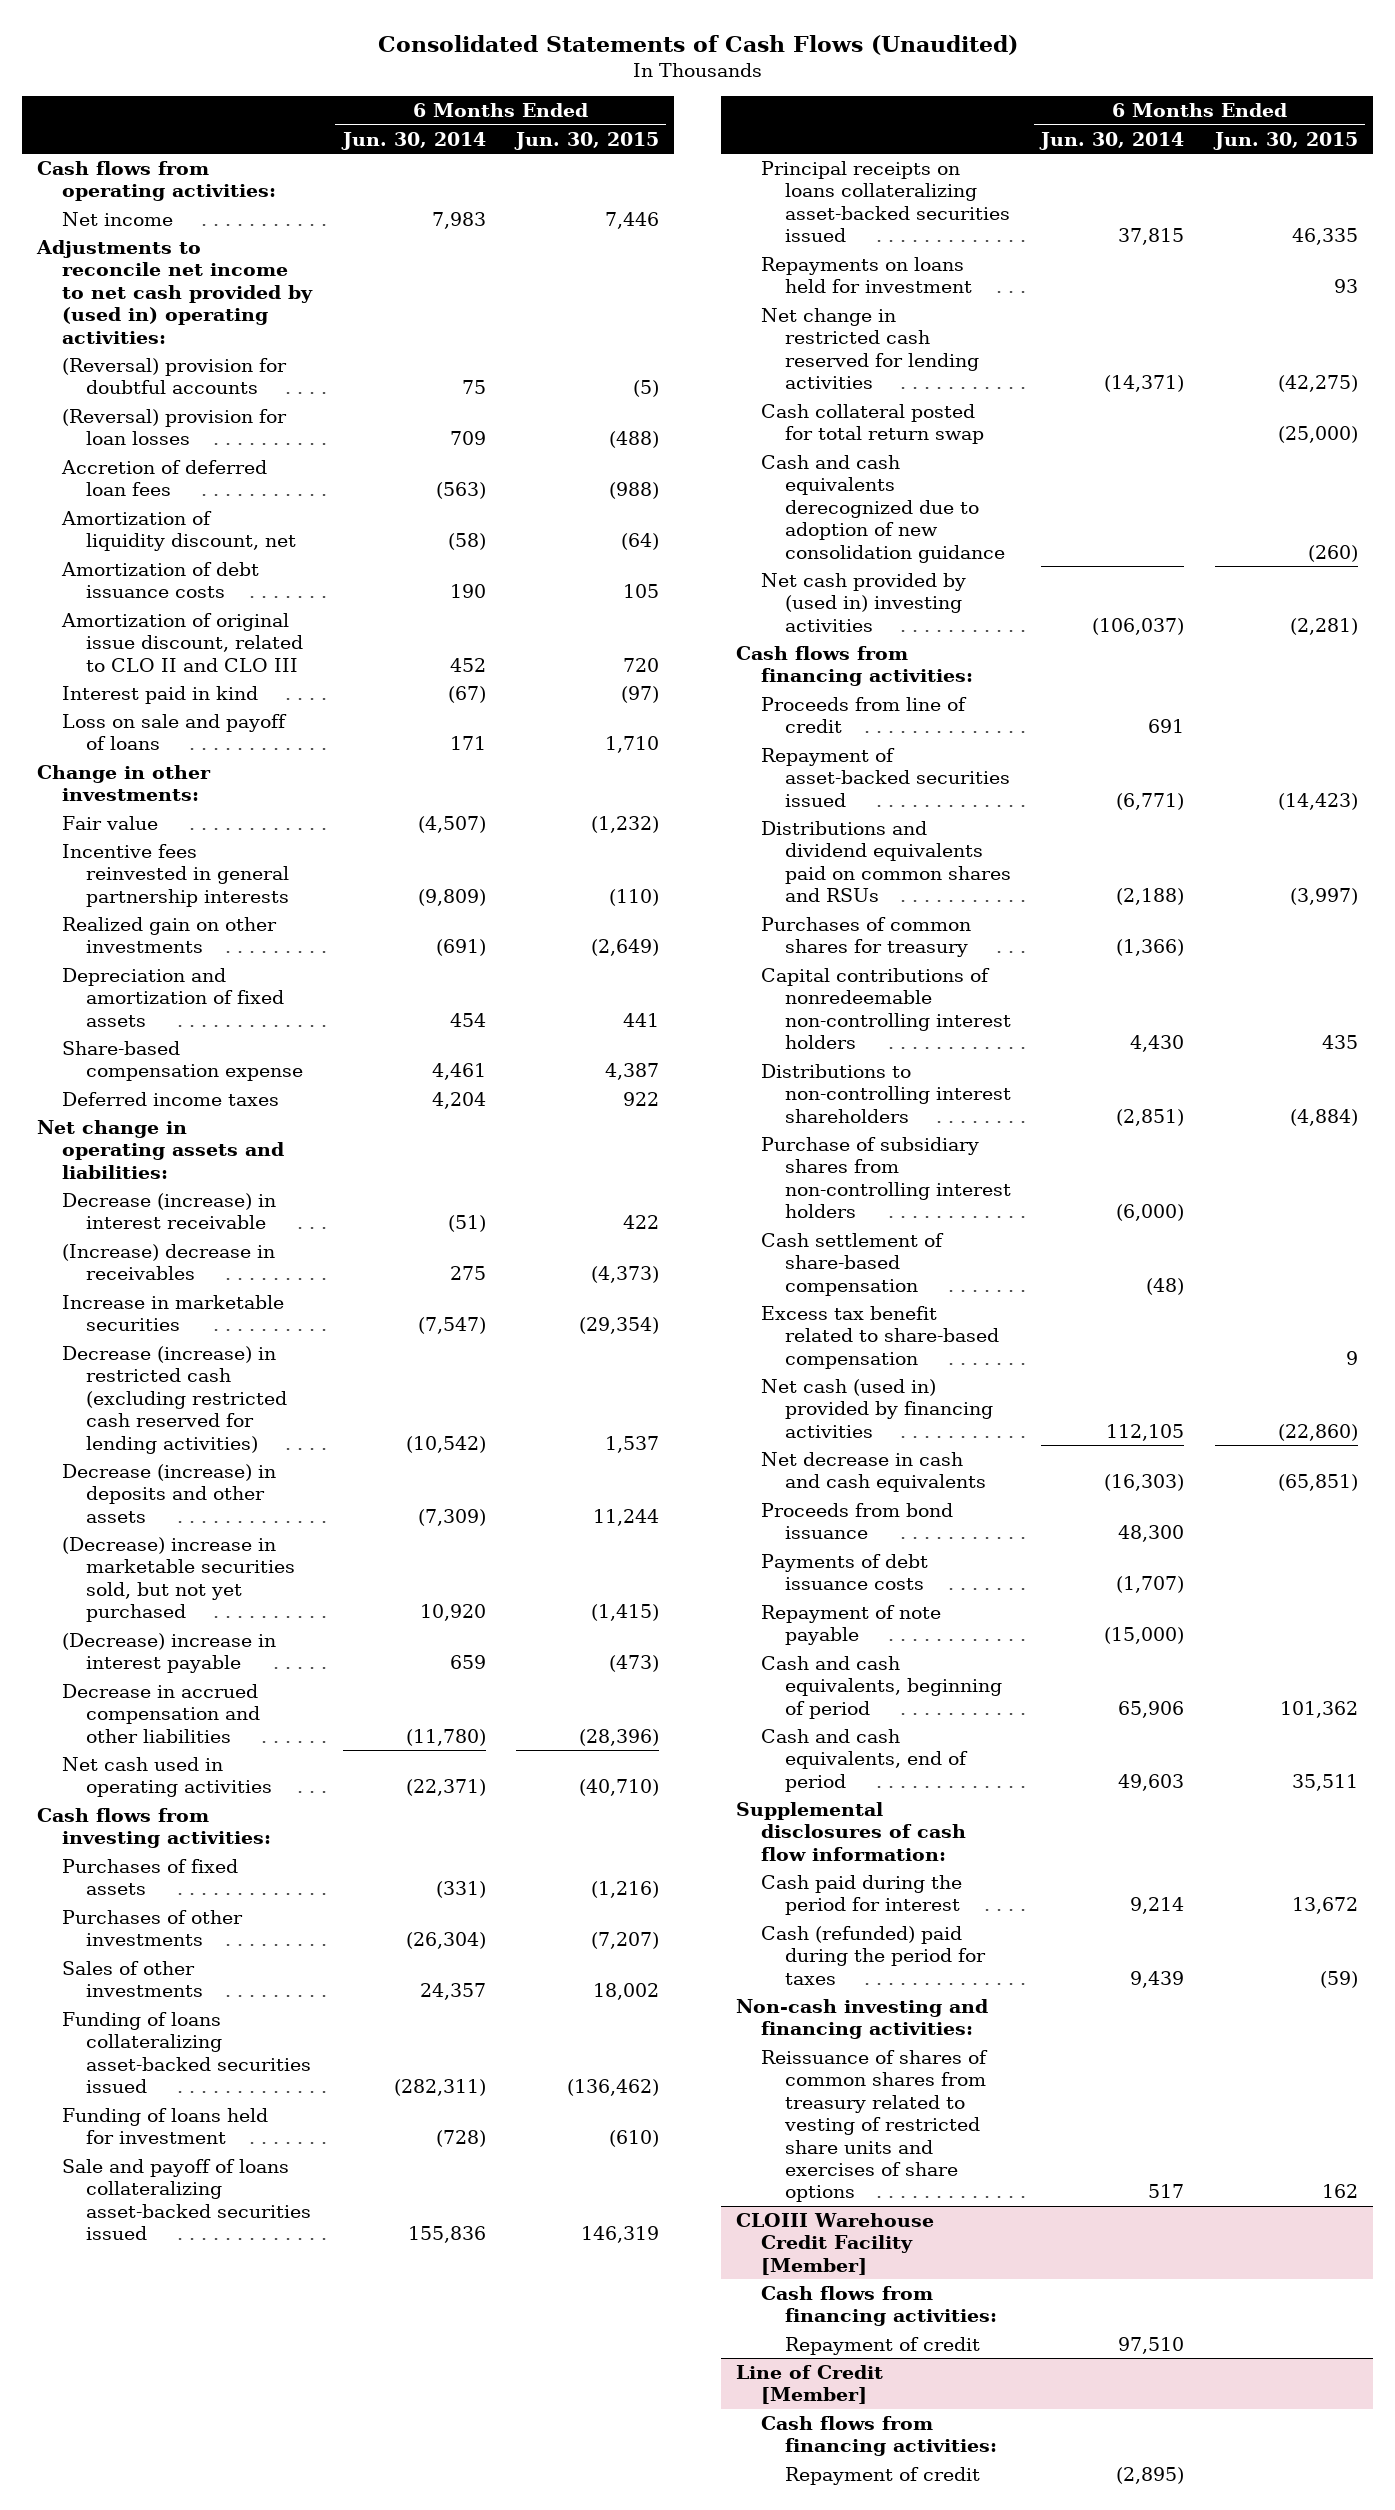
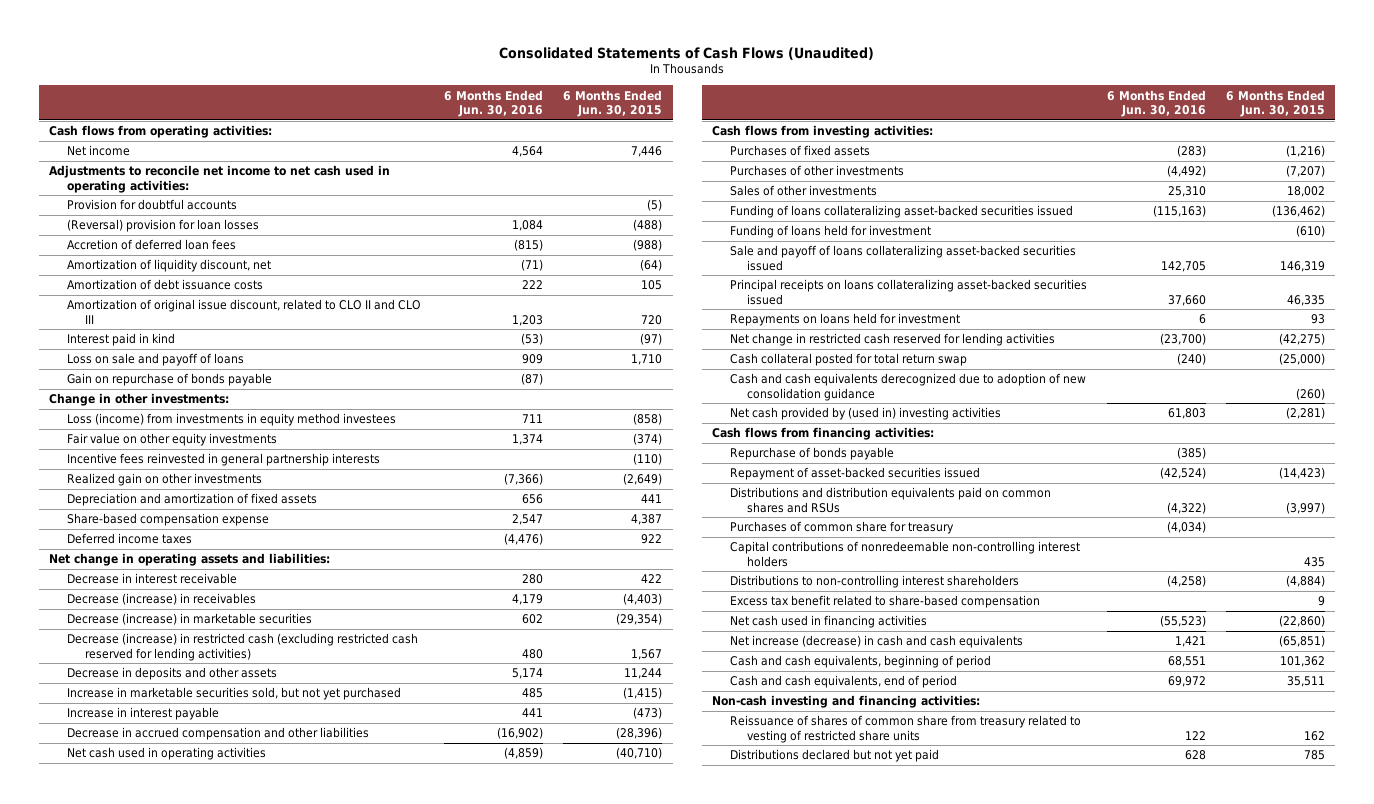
- | 6 Months Ended Jun. 30, 2014 | 6 Months Ended Jun. 30, 2015
+ | 6 Months Ended Jun. 30, 2016 | 6 Months Ended Jun. 30, 2015
- Adjustments to reconcile net income to net cash provided by (used in) operating activities:
- (Reversal) provision for doubtful accounts | 75 | (5)
+ Adjustments to reconcile net income to net cash used in operating activities:
+ Provision for doubtful accounts | | (5)
+ Gain on repurchase of bonds payable | (87) |
- Fair value | (4,507) | (1,232)
+ Loss (income) from investments in equity method investees | 711 | (858)
+ Fair value on other equity investments | 1,374 | (374)
- Decrease (increase) in interest receivable | (51) | 422
- (Increase) decrease in receivables | 275 | (4,373)
- Increase in marketable securities | (7,547) | (29,354)
- Decrease (increase) in restricted cash (excluding restricted cash reserved for lending activities) | (10,542) | 1,537
- Decrease (increase) in deposits and other assets | (7,309) | 11,244
- (Decrease) increase in marketable securities sold, but not yet purchased | 10,920 | (1,415)
- (Decrease) increase in interest payable | 659 | (473)
+ Decrease in interest receivable | 280 | 422
+ Decrease (increase) in receivables | 4,179 | (4,403)
+ Decrease (increase) in marketable securities | 602 | (29,354)
+ Decrease (increase) in restricted cash (excluding restricted cash reserved for lending activities) | 480 | 1,567
+ Decrease in deposits and other assets | 5,174 | 11,244
+ Increase in marketable securities sold, but not yet purchased | 485 | (1,415)
+ Increase in interest payable | 441 | (473)
- Proceeds from line of credit | 691 |
+ Repurchase of bonds payable | (385) |
- Distributions and dividend equivalents paid on common shares and RSUs | (2,188) | (3,997)
- Purchases of common shares for treasury | (1,366) |
+ Distributions and distribution equivalents paid on common shares and RSUs | (4,322) | (3,997)
+ Purchases of common share for treasury | (4,034) |
- Purchase of subsidiary shares from non-controlling interest holders | (6,000) |
- Cash settlement of share-based compensation | (48) |
- Net cash (used in) provided by financing activities | 112,105 | (22,860)
- Net decrease in cash and cash equivalents | (16,303) | (65,851)
- Proceeds from bond issuance | 48,300 |
- Payments of debt issuance costs | (1,707) |
- Repayment of note payable | (15,000) |
+ Net cash used in financing activities | (55,523) | (22,860)
+ Net increase (decrease) in cash and cash equivalents | 1,421 | (65,851)
- Supplemental disclosures of cash flow information:
- Cash paid during the period for interest | 9,214 | 13,672
- Cash (refunded) paid during the period for taxes | 9,439 | (59)
- Reissuance of shares of common shares from treasury related to vesting of restricted share units and exercises of share options | 517 | 162
- CLOIII Warehouse Credit Facility [Member]
- Cash flows from financing activities:
- Repayment of credit | 97,510 |
- Line of Credit [Member]
- Cash flows from financing activities:
- Repayment of credit | (2,895) |
+ Reissuance of shares of common share from treasury related to vesting of restricted share units | 122 | 162
+ Distributions declared but not yet paid | 628 | 785

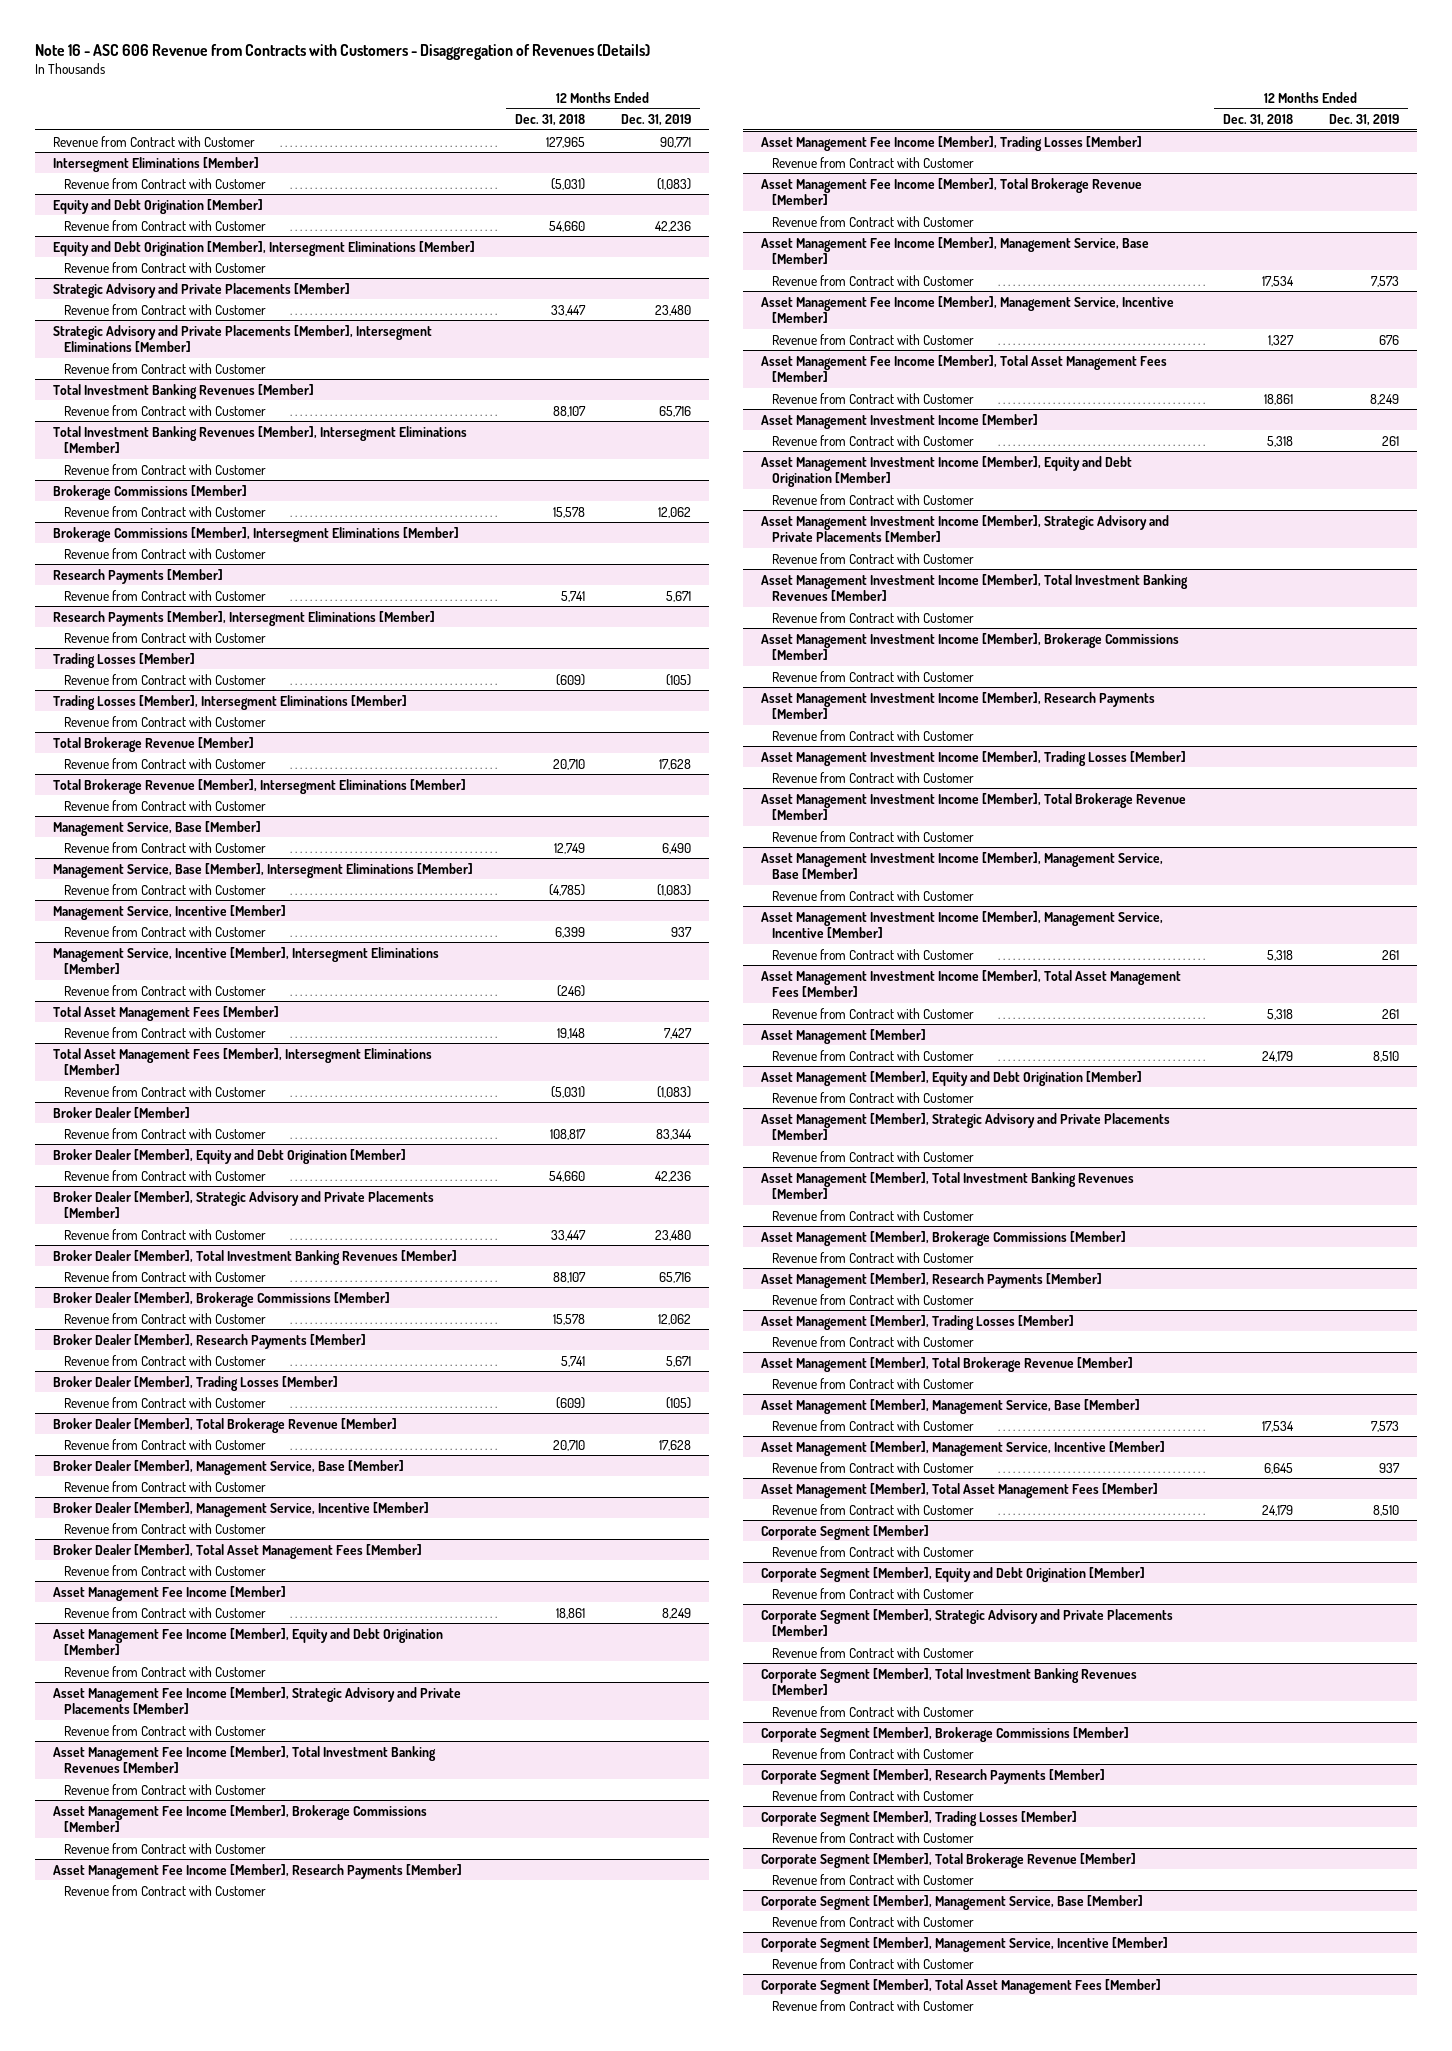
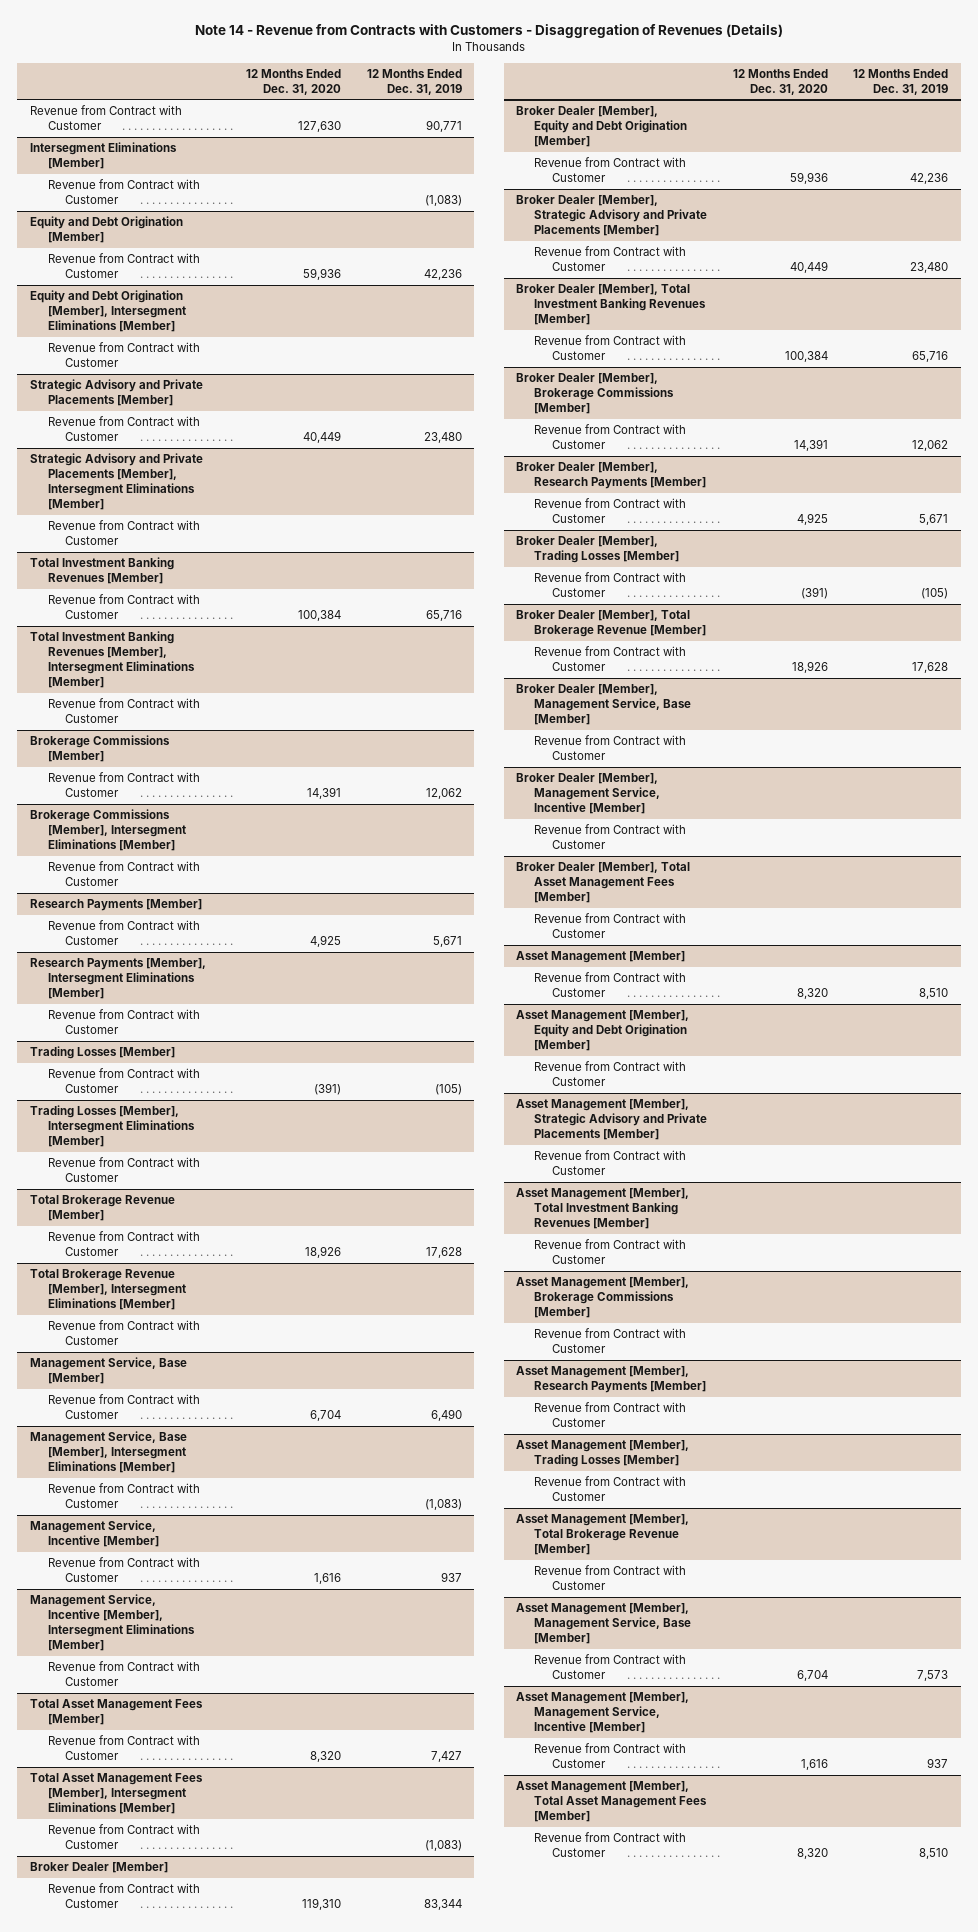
- Note 16 - ASC 606 Revenue from Contracts with Customers - Disaggregation of Revenues (Details)
+ Note 14 - Revenue from Contracts with Customers - Disaggregation of Revenues (Details)
- | 12 Months Ended Dec. 31, 2018 | 12 Months Ended Dec. 31, 2019
+ | 12 Months Ended Dec. 31, 2020 | 12 Months Ended Dec. 31, 2019
- Asset Management Fee Income [Member]
- Revenue from Contract with Customer | 18,861 | 8,249
- Asset Management Fee Income [Member], Equity and Debt Origination [Member]
- Revenue from Contract with Customer
- Asset Management Fee Income [Member], Strategic Advisory and Private Placements [Member]
- Revenue from Contract with Customer
- Asset Management Fee Income [Member], Total Investment Banking Revenues [Member]
- Revenue from Contract with Customer
- Asset Management Fee Income [Member], Brokerage Commissions [Member]
- Revenue from Contract with Customer
- Asset Management Fee Income [Member], Research Payments [Member]
- Revenue from Contract with Customer
- Asset Management Fee Income [Member], Trading Losses [Member]
- Revenue from Contract with Customer
- Asset Management Fee Income [Member], Total Brokerage Revenue [Member]
- Revenue from Contract with Customer
- Asset Management Fee Income [Member], Management Service, Base [Member]
- Revenue from Contract with Customer | 17,534 | 7,573
- Asset Management Fee Income [Member], Management Service, Incentive [Member]
- Revenue from Contract with Customer | 1,327 | 676
- Asset Management Fee Income [Member], Total Asset Management Fees [Member]
- Revenue from Contract with Customer | 18,861 | 8,249
- Asset Management Investment Income [Member]
- Revenue from Contract with Customer | 5,318 | 261
- Asset Management Investment Income [Member], Equity and Debt Origination [Member]
- Revenue from Contract with Customer
- Asset Management Investment Income [Member], Strategic Advisory and Private Placements [Member]
- Revenue from Contract with Customer
- Asset Management Investment Income [Member], Total Investment Banking Revenues [Member]
- Revenue from Contract with Customer
- Asset Management Investment Income [Member], Brokerage Commissions [Member]
- Revenue from Contract with Customer
- Asset Management Investment Income [Member], Research Payments [Member]
- Revenue from Contract with Customer
- Asset Management Investment Income [Member], Trading Losses [Member]
- Revenue from Contract with Customer
- Asset Management Investment Income [Member], Total Brokerage Revenue [Member]
- Revenue from Contract with Customer
- Asset Management Investment Income [Member], Management Service, Base [Member]
- Revenue from Contract with Customer
- Asset Management Investment Income [Member], Management Service, Incentive [Member]
- Revenue from Contract with Customer | 5,318 | 261
- Asset Management Investment Income [Member], Total Asset Management Fees [Member]
- Revenue from Contract with Customer | 5,318 | 261
- Corporate Segment [Member]
- Revenue from Contract with Customer
- Corporate Segment [Member], Equity and Debt Origination [Member]
- Revenue from Contract with Customer
- Corporate Segment [Member], Strategic Advisory and Private Placements [Member]
- Revenue from Contract with Customer
- Corporate Segment [Member], Total Investment Banking Revenues [Member]
- Revenue from Contract with Customer
- Corporate Segment [Member], Brokerage Commissions [Member]
- Revenue from Contract with Customer
- Corporate Segment [Member], Research Payments [Member]
- Revenue from Contract with Customer
- Corporate Segment [Member], Trading Losses [Member]
- Revenue from Contract with Customer
- Corporate Segment [Member], Total Brokerage Revenue [Member]
- Revenue from Contract with Customer
- Corporate Segment [Member], Management Service, Base [Member]
- Revenue from Contract with Customer
- Corporate Segment [Member], Management Service, Incentive [Member]
- Revenue from Contract with Customer
- Corporate Segment [Member], Total Asset Management Fees [Member]
- Revenue from Contract with Customer

